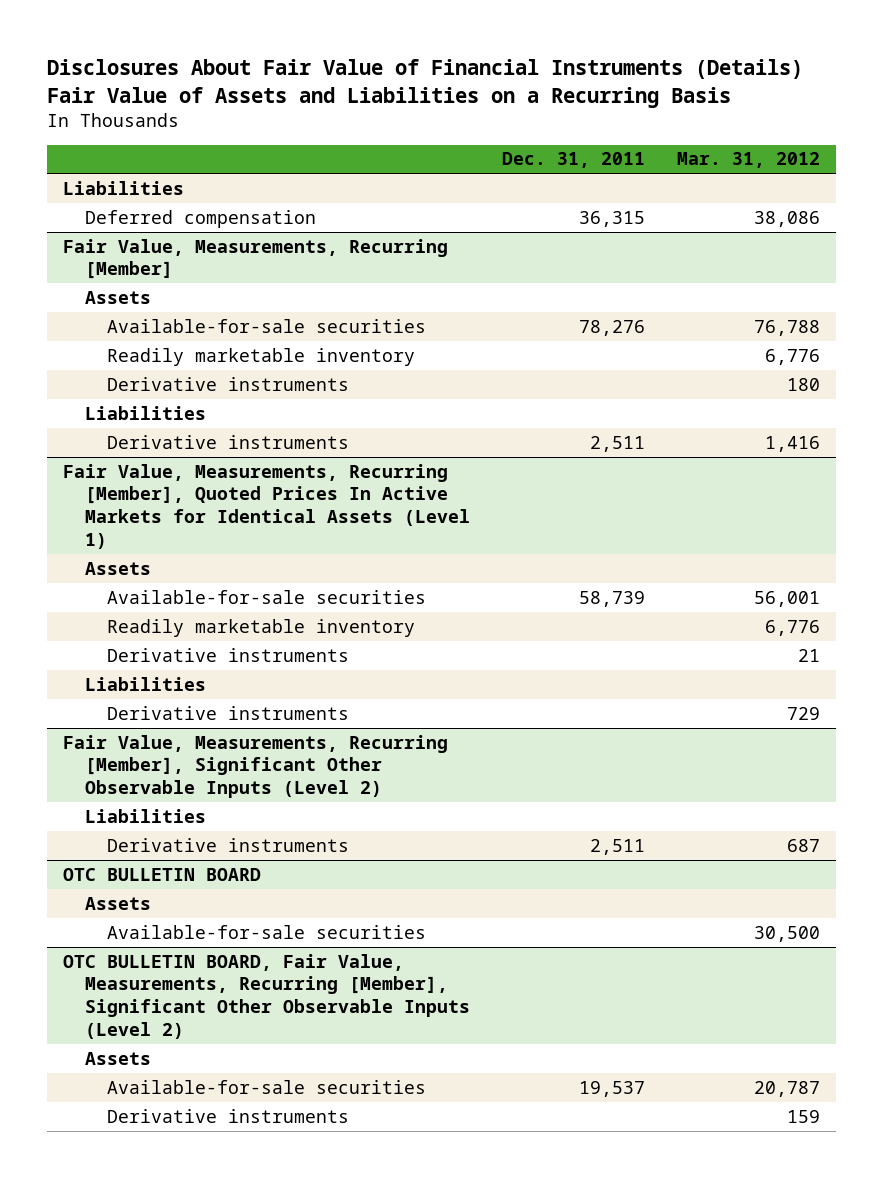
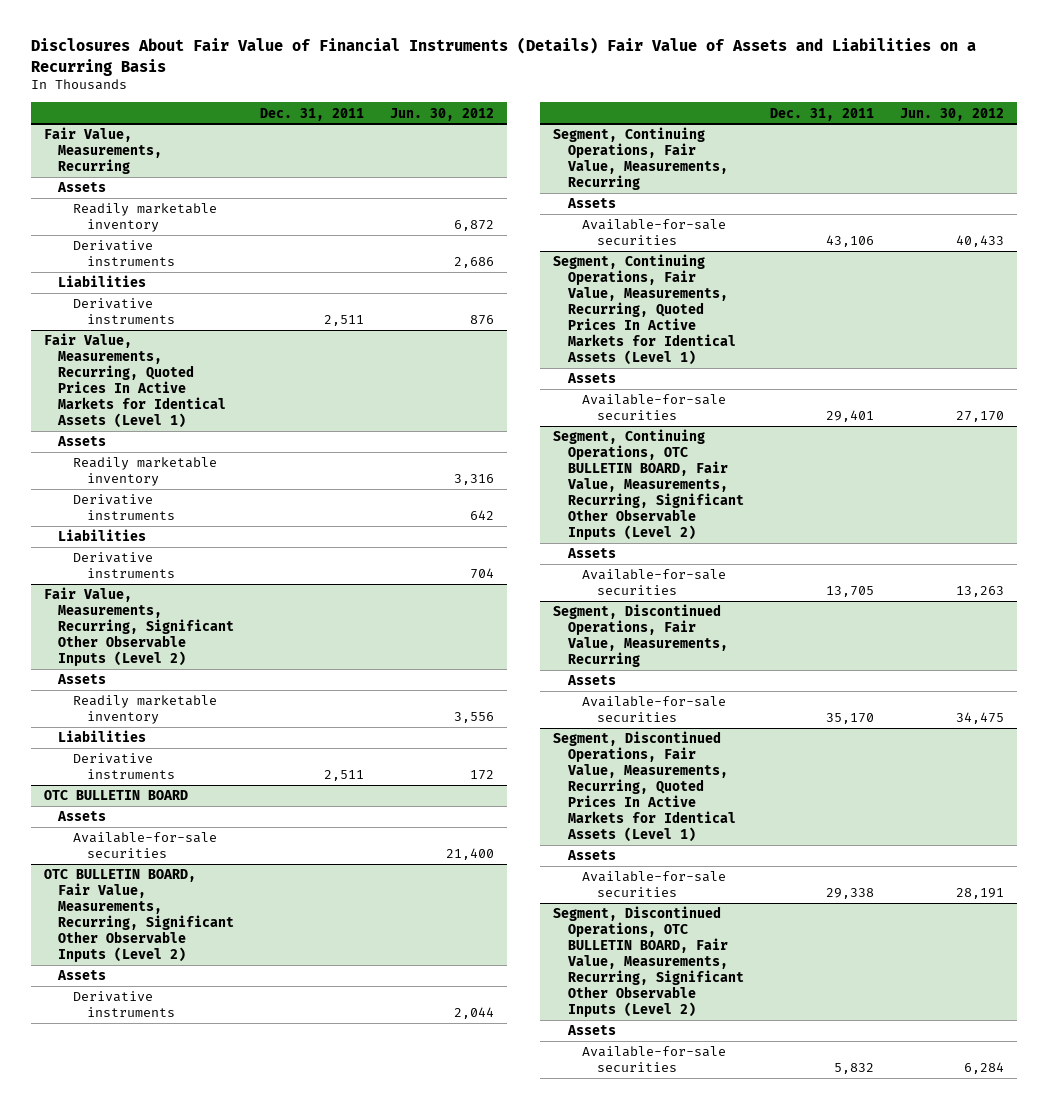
- | Dec. 31, 2011 | Mar. 31, 2012
+ | Dec. 31, 2011 | Jun. 30, 2012
- Liabilities
- Deferred compensation | 36,315 | 38,086
- Fair Value, Measurements, Recurring [Member]
+ Fair Value, Measurements, Recurring
- Available-for-sale securities | 78,276 | 76,788
- Fair Value, Measurements, Recurring [Member], Quoted Prices In Active Markets for Identical Assets (Level 1)
+ Fair Value, Measurements, Recurring, Quoted Prices In Active Markets for Identical Assets (Level 1)
- Available-for-sale securities | 58,739 | 56,001
- Fair Value, Measurements, Recurring [Member], Significant Other Observable Inputs (Level 2)
+ Fair Value, Measurements, Recurring, Significant Other Observable Inputs (Level 2)
+ Assets
+ Readily marketable inventory | | 3,556
- OTC BULLETIN BOARD, Fair Value, Measurements, Recurring [Member], Significant Other Observable Inputs (Level 2)
+ OTC BULLETIN BOARD, Fair Value, Measurements, Recurring, Significant Other Observable Inputs (Level 2)
- Available-for-sale securities | 19,537 | 20,787
+ Segment, Continuing Operations, Fair Value, Measurements, Recurring
+ Assets
+ Available-for-sale securities | 43,106 | 40,433
+ Segment, Continuing Operations, Fair Value, Measurements, Recurring, Quoted Prices In Active Markets for Identical Assets (Level 1)
+ Assets
+ Available-for-sale securities | 29,401 | 27,170
+ Segment, Continuing Operations, OTC BULLETIN BOARD, Fair Value, Measurements, Recurring, Significant Other Observable Inputs (Level 2)
+ Assets
+ Available-for-sale securities | 13,705 | 13,263
+ Segment, Discontinued Operations, Fair Value, Measurements, Recurring
+ Assets
+ Available-for-sale securities | 35,170 | 34,475
+ Segment, Discontinued Operations, Fair Value, Measurements, Recurring, Quoted Prices In Active Markets for Identical Assets (Level 1)
+ Assets
+ Available-for-sale securities | 29,338 | 28,191
+ Segment, Discontinued Operations, OTC BULLETIN BOARD, Fair Value, Measurements, Recurring, Significant Other Observable Inputs (Level 2)
+ Assets
+ Available-for-sale securities | 5,832 | 6,284

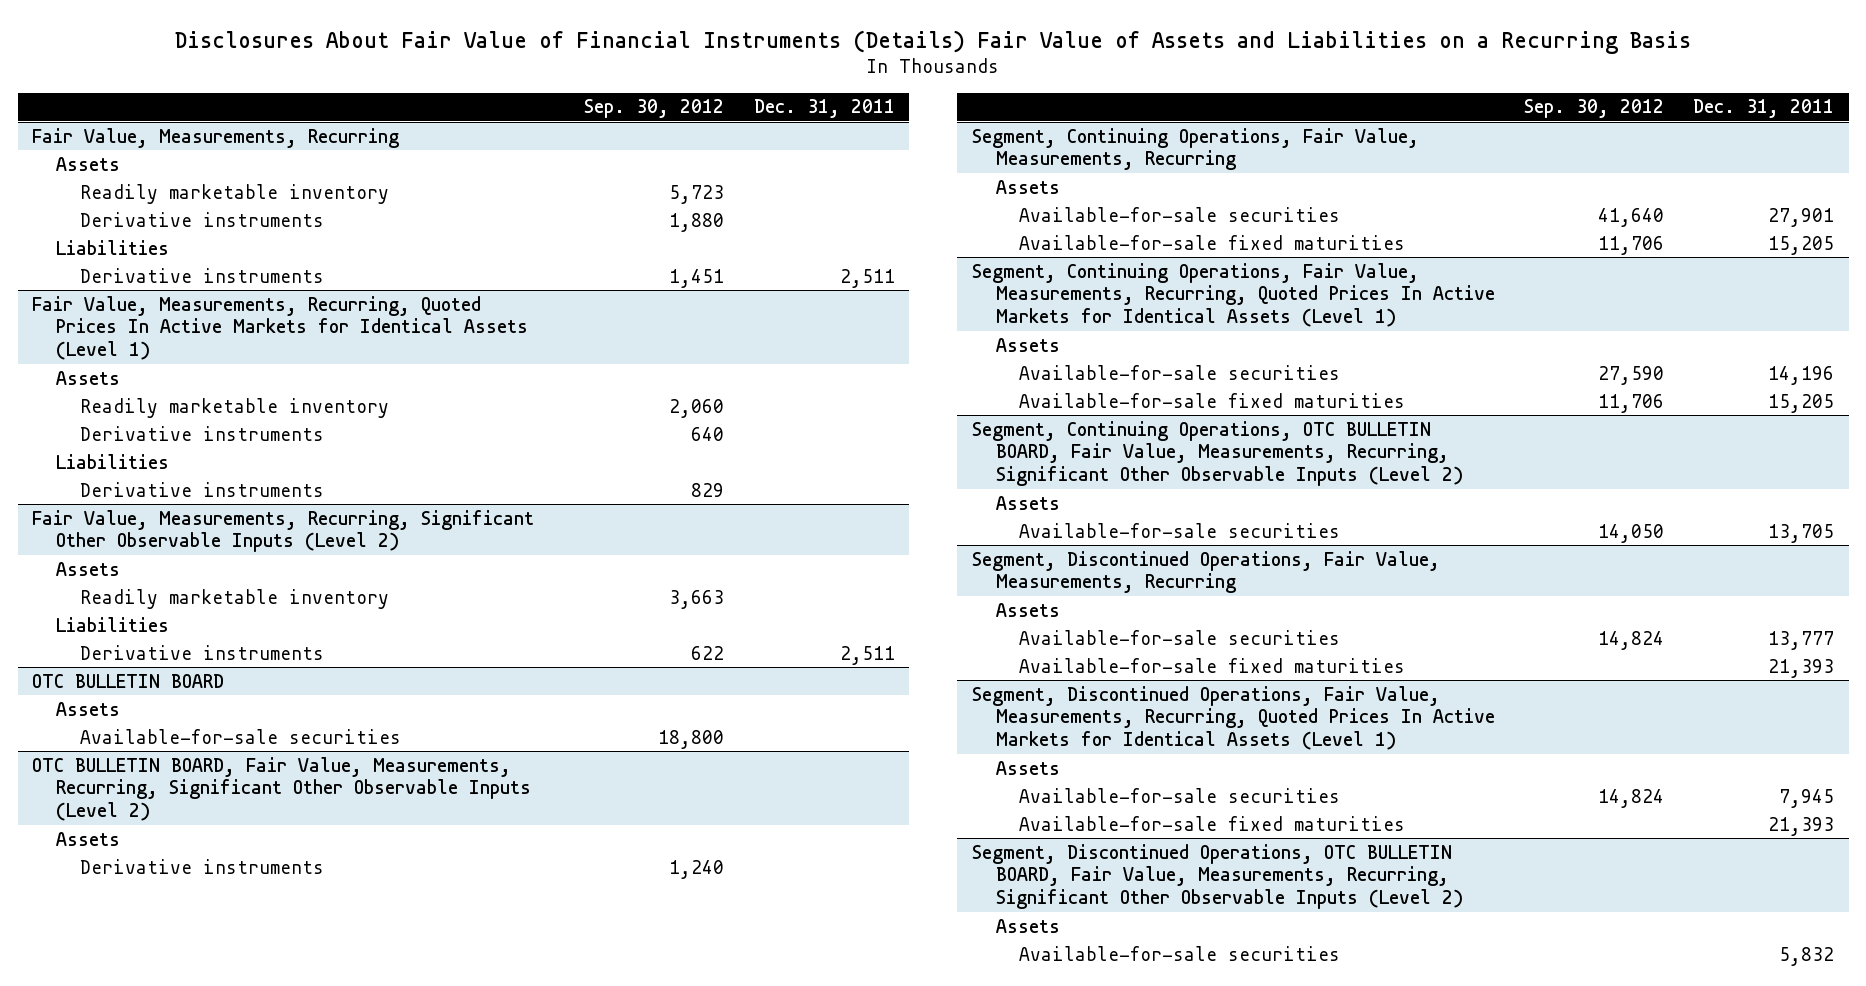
- | Dec. 31, 2011 | Jun. 30, 2012
+ | Sep. 30, 2012 | Dec. 31, 2011
@ Segment, Continuing Operations, Fair Value, Measurements, Recurring
- Available-for-sale securities | 43,106 | 40,433
+ Available-for-sale securities | 41,640 | 27,901
+ Available-for-sale fixed maturities | 11,706 | 15,205
@ Segment, Continuing Operations, Fair Value, Measurements, Recurring, Quoted Prices In Active Markets for Identical Assets (Level 1)
- Available-for-sale securities | 29,401 | 27,170
+ Available-for-sale securities | 27,590 | 14,196
+ Available-for-sale fixed maturities | 11,706 | 15,205
@ Segment, Discontinued Operations, Fair Value, Measurements, Recurring
- Available-for-sale securities | 35,170 | 34,475
+ Available-for-sale securities | 14,824 | 13,777
+ Available-for-sale fixed maturities | | 21,393
@ Segment, Discontinued Operations, Fair Value, Measurements, Recurring, Quoted Prices In Active Markets for Identical Assets (Level 1)
- Available-for-sale securities | 29,338 | 28,191
+ Available-for-sale securities | 14,824 | 7,945
+ Available-for-sale fixed maturities | | 21,393

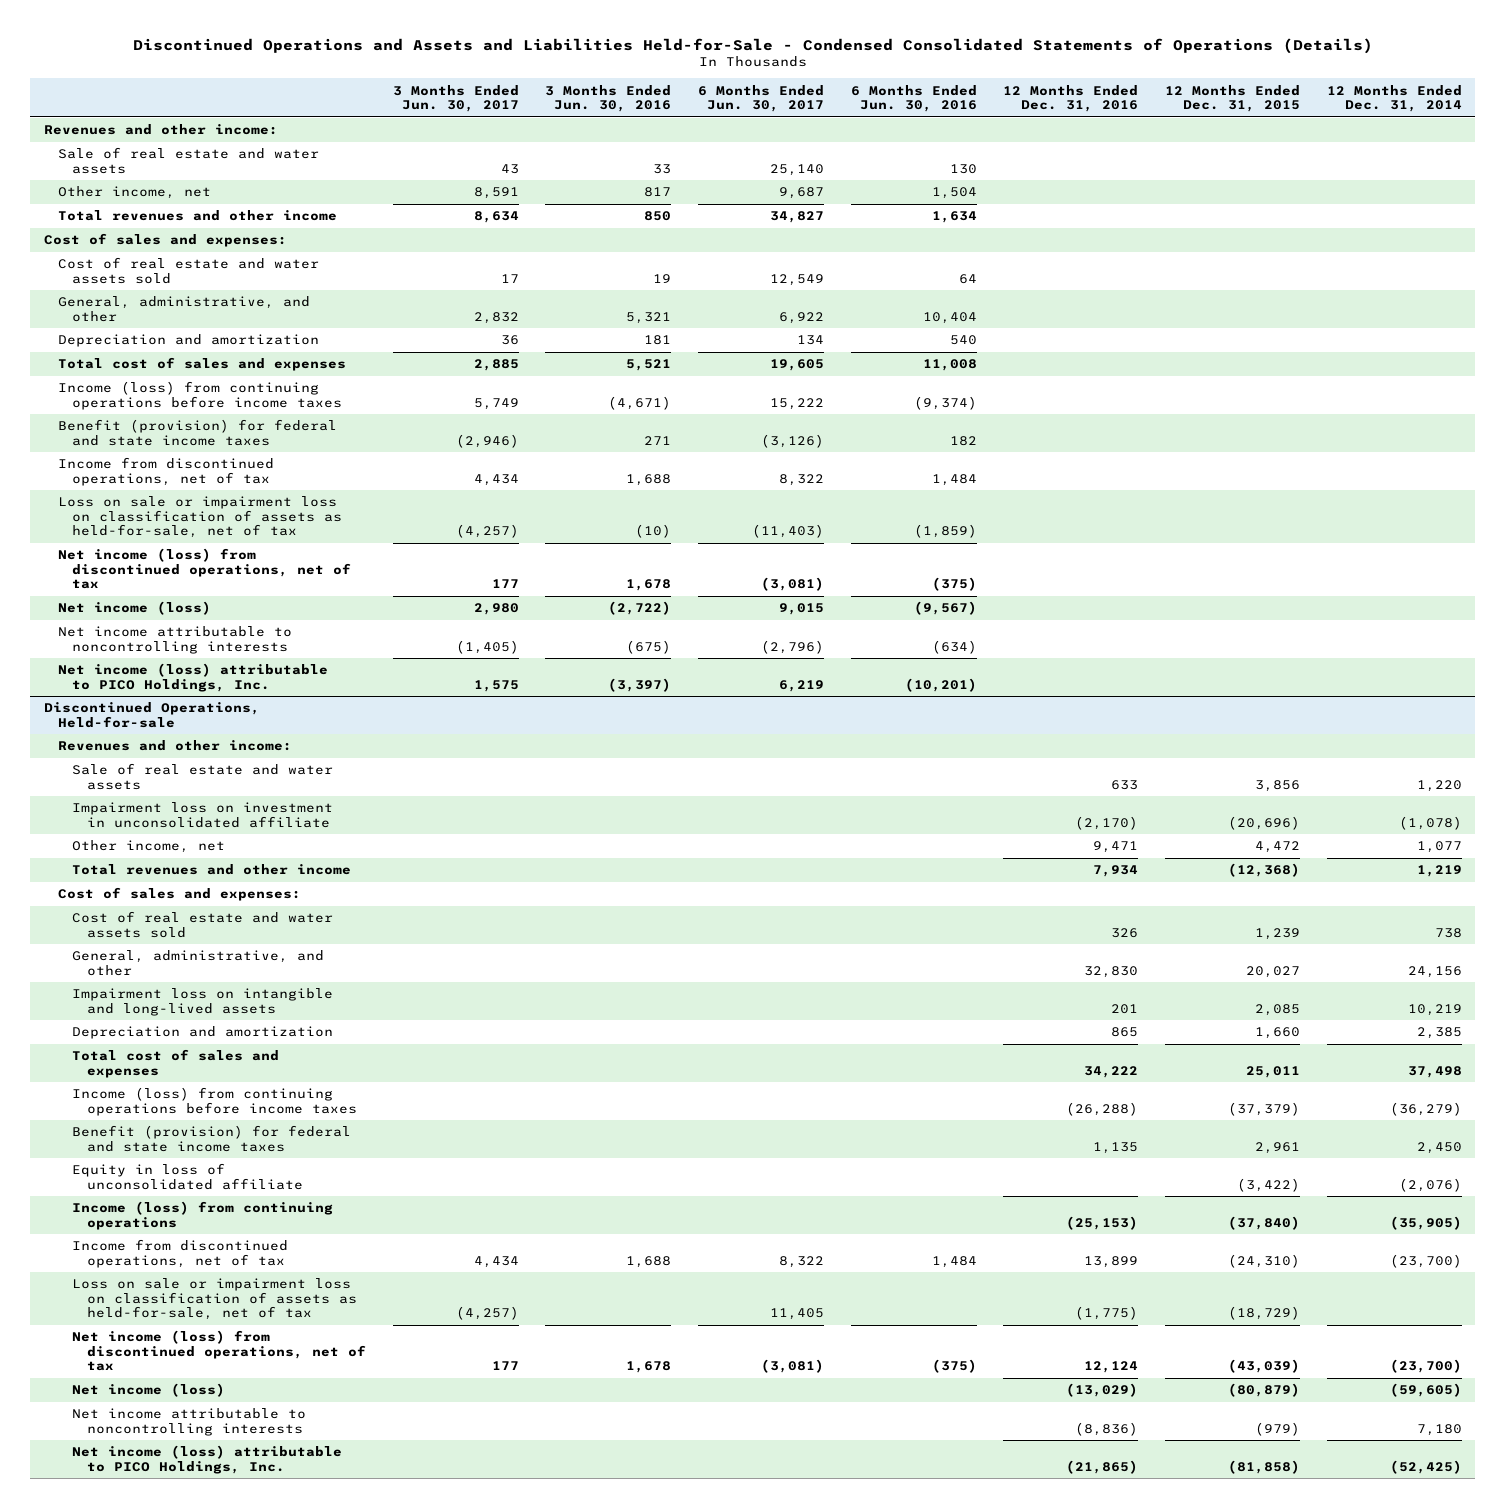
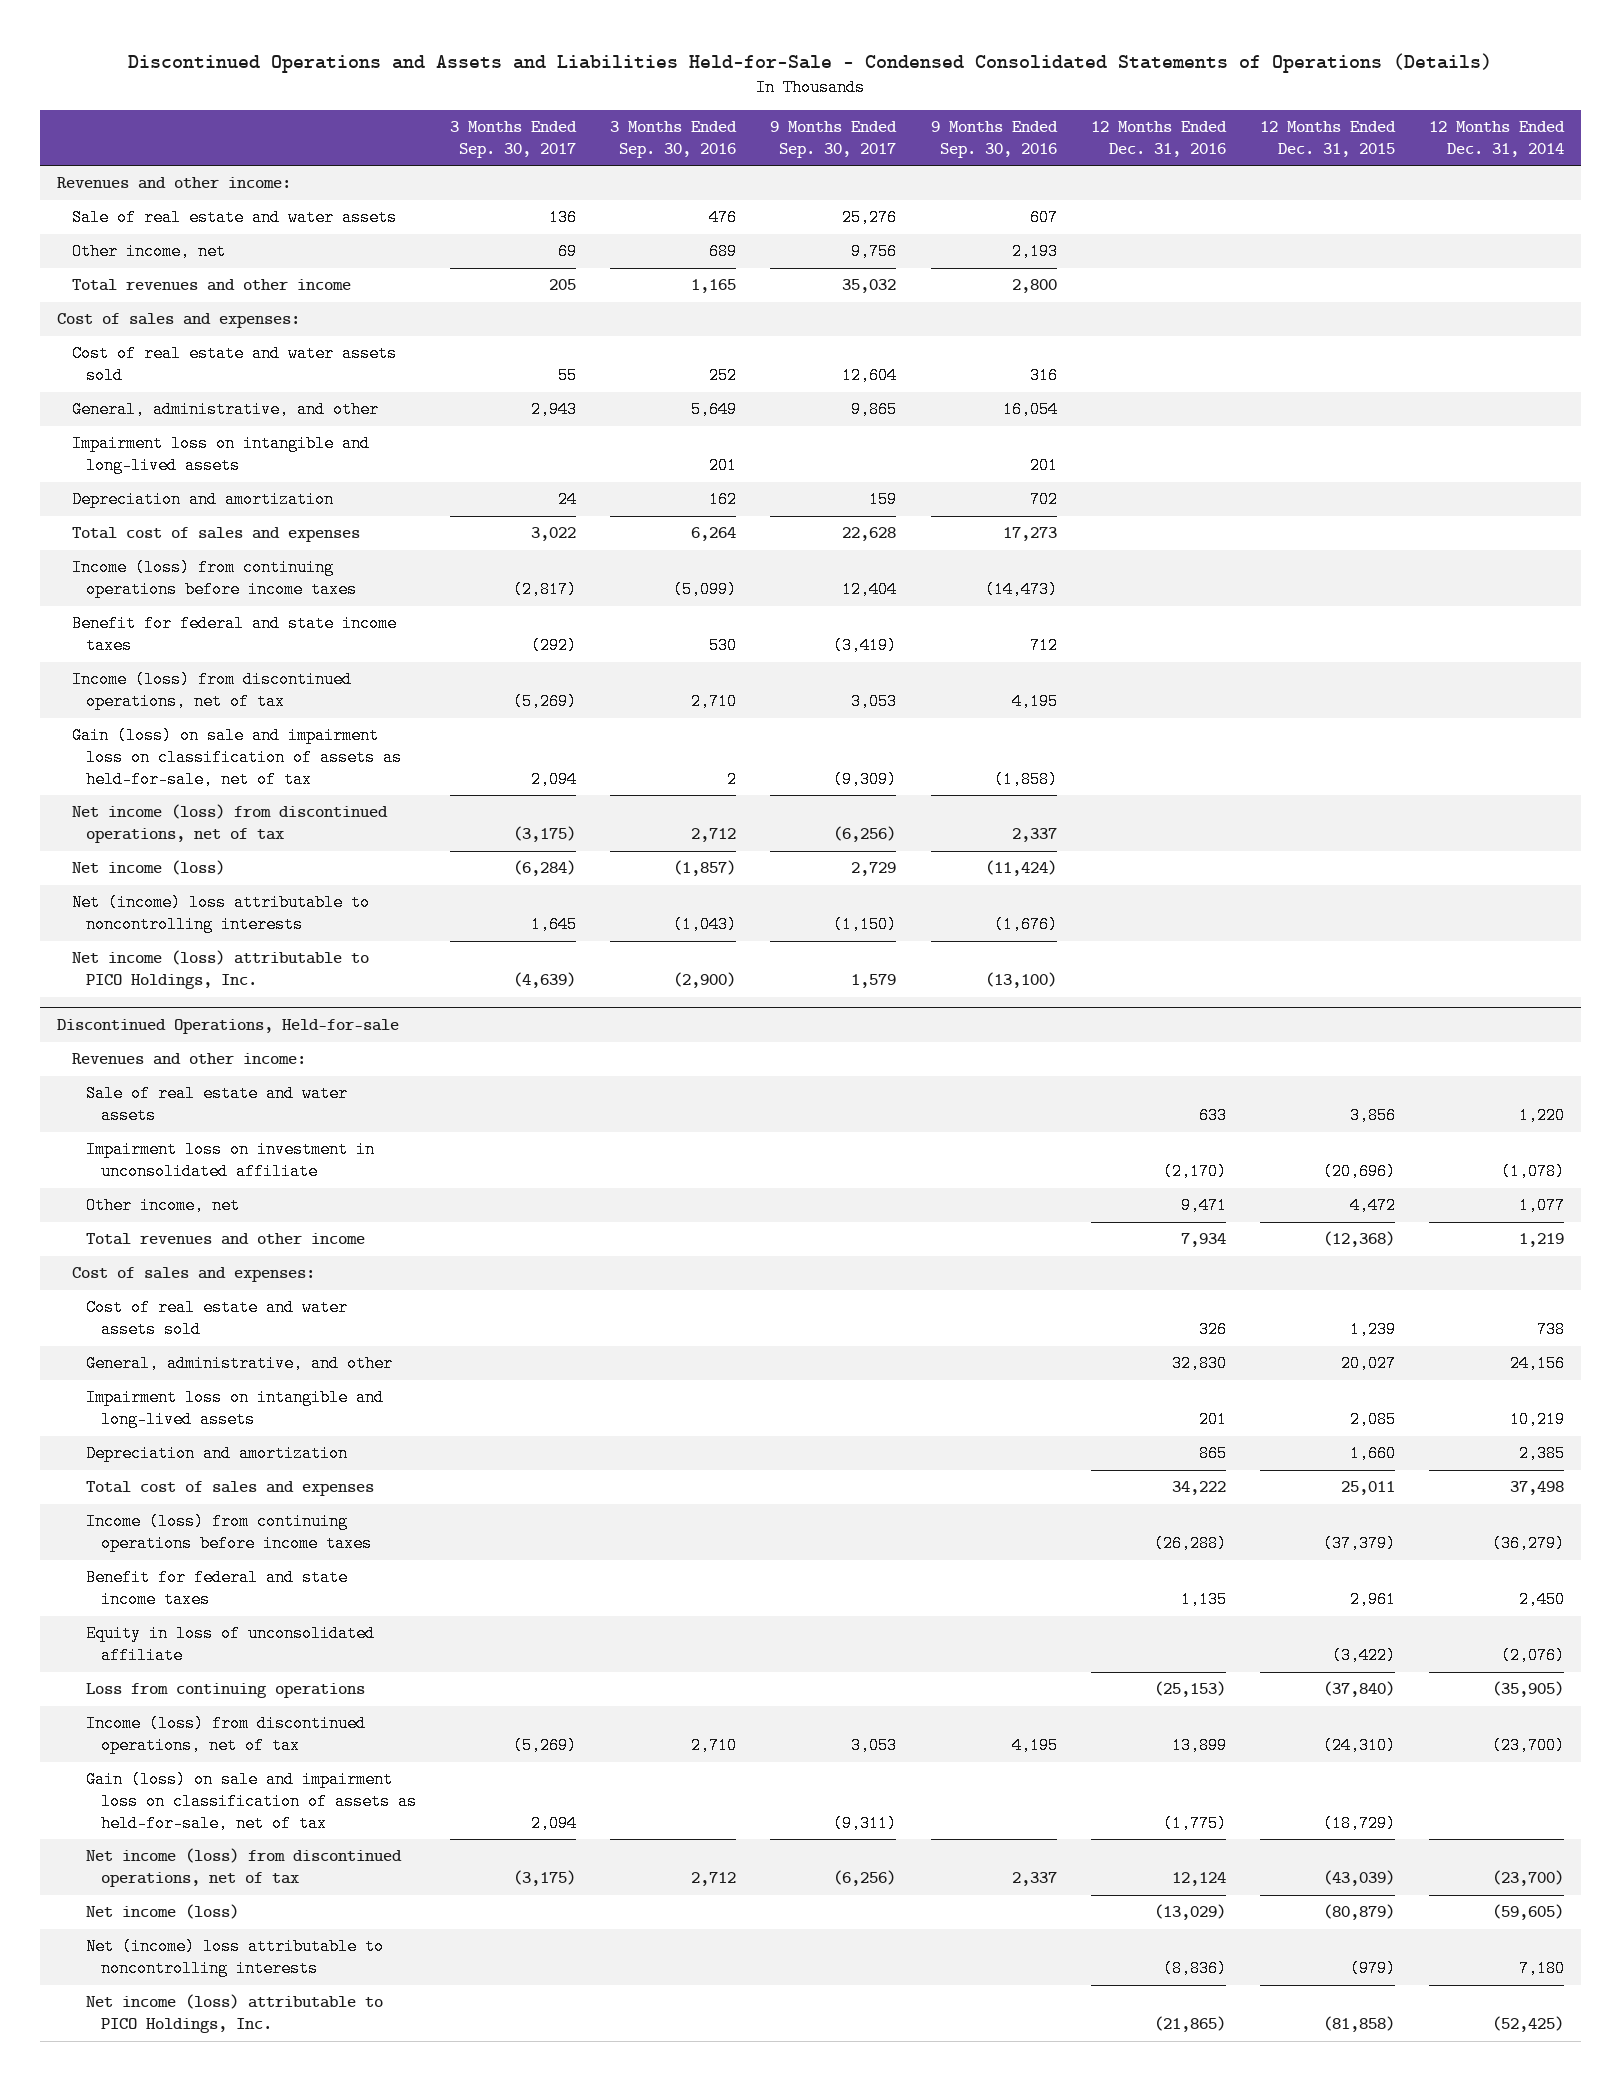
- | 3 Months Ended Jun. 30, 2017 | 3 Months Ended Jun. 30, 2016 | 6 Months Ended Jun. 30, 2017 | 6 Months Ended Jun. 30, 2016 | 12 Months Ended Dec. 31, 2016 | 12 Months Ended Dec. 31, 2015 | 12 Months Ended Dec. 31, 2014
+ | 3 Months Ended Sep. 30, 2017 | 3 Months Ended Sep. 30, 2016 | 9 Months Ended Sep. 30, 2017 | 9 Months Ended Sep. 30, 2016 | 12 Months Ended Dec. 31, 2016 | 12 Months Ended Dec. 31, 2015 | 12 Months Ended Dec. 31, 2014
+ Impairment loss on intangible and long-lived assets | | 201 | | 201 | | |
- Benefit (provision) for federal and state income taxes | (2,946) | 271 | (3,126) | 182 | | |
- Income from discontinued operations, net of tax | 4,434 | 1,688 | 8,322 | 1,484 | | |
- Loss on sale or impairment loss on classification of assets as held-for-sale, net of tax | (4,257) | (10) | (11,403) | (1,859) | | |
+ Benefit for federal and state income taxes | (292) | 530 | (3,419) | 712 | | |
+ Income (loss) from discontinued operations, net of tax | (5,269) | 2,710 | 3,053 | 4,195 | | |
+ Gain (loss) on sale and impairment loss on classification of assets as held-for-sale, net of tax | 2,094 | 2 | (9,309) | (1,858) | | |
- Net income attributable to noncontrolling interests | (1,405) | (675) | (2,796) | (634) | | |
+ Net (income) loss attributable to noncontrolling interests | 1,645 | (1,043) | (1,150) | (1,676) | | |
@ Discontinued Operations, Held-for-sale
- Benefit (provision) for federal and state income taxes | | | | | 1,135 | 2,961 | 2,450
+ Benefit for federal and state income taxes | | | | | 1,135 | 2,961 | 2,450
- Income (loss) from continuing operations | | | | | (25,153) | (37,840) | (35,905)
- Income from discontinued operations, net of tax | 4,434 | 1,688 | 8,322 | 1,484 | 13,899 | (24,310) | (23,700)
- Loss on sale or impairment loss on classification of assets as held-for-sale, net of tax | (4,257) | | 11,405 | | (1,775) | (18,729) |
+ Loss from continuing operations | | | | | (25,153) | (37,840) | (35,905)
+ Income (loss) from discontinued operations, net of tax | (5,269) | 2,710 | 3,053 | 4,195 | 13,899 | (24,310) | (23,700)
+ Gain (loss) on sale and impairment loss on classification of assets as held-for-sale, net of tax | 2,094 | | (9,311) | | (1,775) | (18,729) |
- Net income attributable to noncontrolling interests | | | | | (8,836) | (979) | 7,180
+ Net (income) loss attributable to noncontrolling interests | | | | | (8,836) | (979) | 7,180

